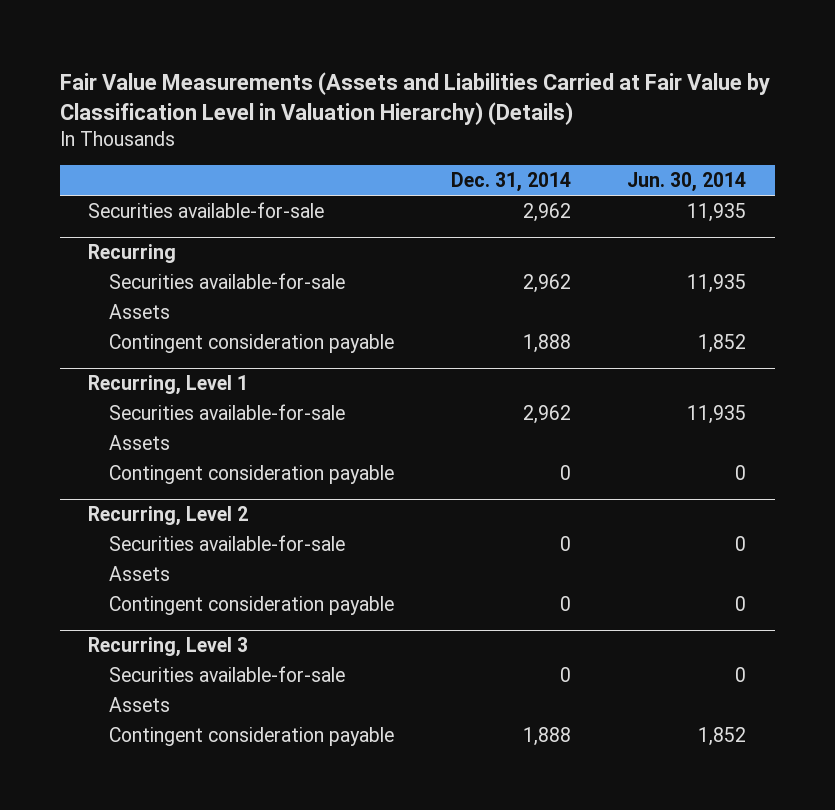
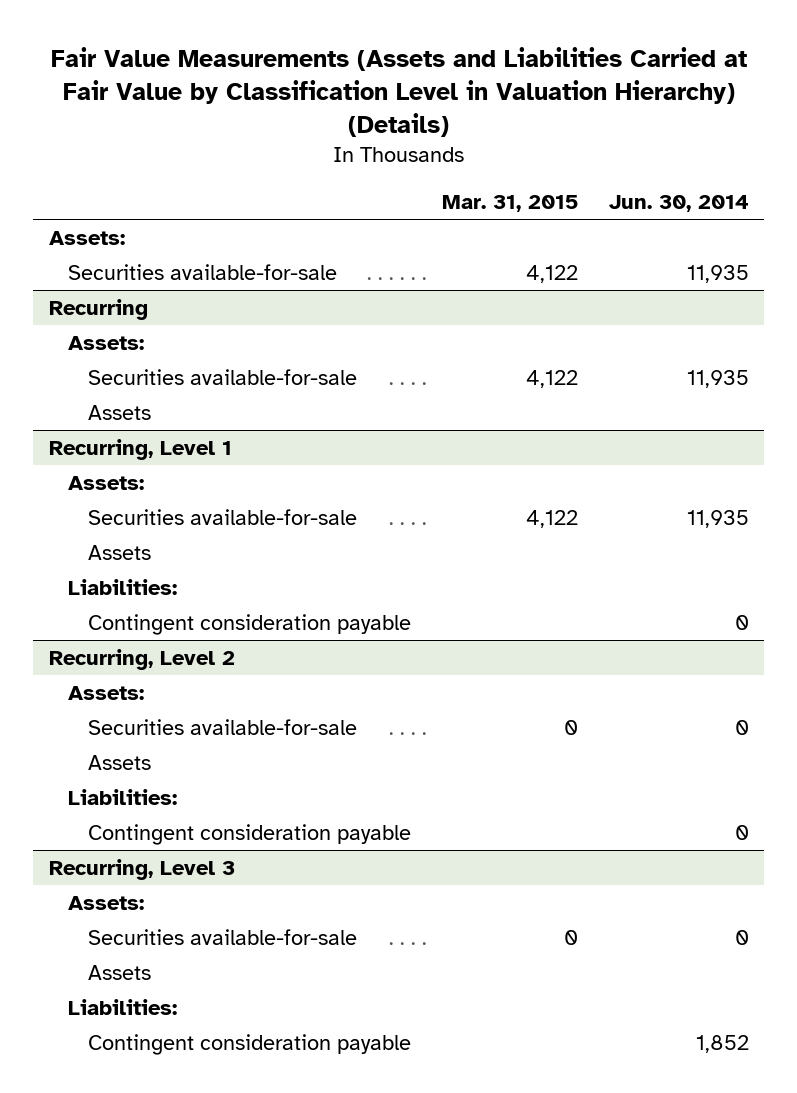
- | Dec. 31, 2014 | Jun. 30, 2014
+ | Mar. 31, 2015 | Jun. 30, 2014
+ Assets:
@ Recurring
+ Assets:
- Contingent consideration payable | 1,888 | 1,852
@ Recurring, Level 1
+ Assets:
+ Liabilities:
@ Recurring, Level 2
+ Assets:
+ Liabilities:
@ Recurring, Level 3
+ Assets:
+ Liabilities:

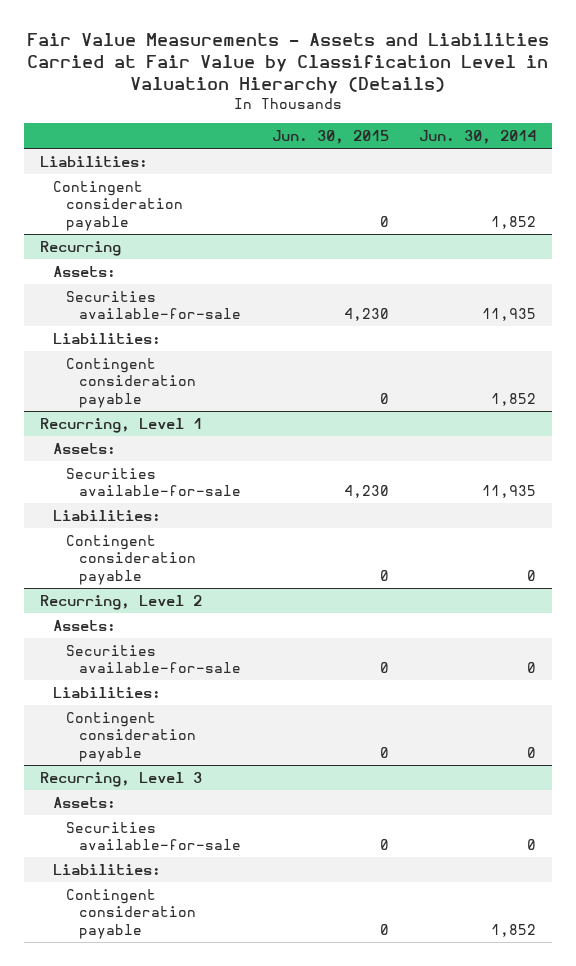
- Fair Value Measurements (Assets and Liabilities Carried at Fair Value by Classification Level in Valuation Hierarchy) (Details)
+ Fair Value Measurements - Assets and Liabilities Carried at Fair Value by Classification Level in Valuation Hierarchy (Details)
- | Mar. 31, 2015 | Jun. 30, 2014
+ | Jun. 30, 2015 | Jun. 30, 2014
- Assets:
- Securities available-for-sale | 4,122 | 11,935
+ Liabilities:
+ Contingent consideration payable | 0 | 1,852
@ Recurring
- Assets
+ Liabilities:
+ Contingent consideration payable | 0 | 1,852
@ Recurring, Level 1
- Assets
@ Recurring, Level 2
- Assets
@ Recurring, Level 3
- Assets

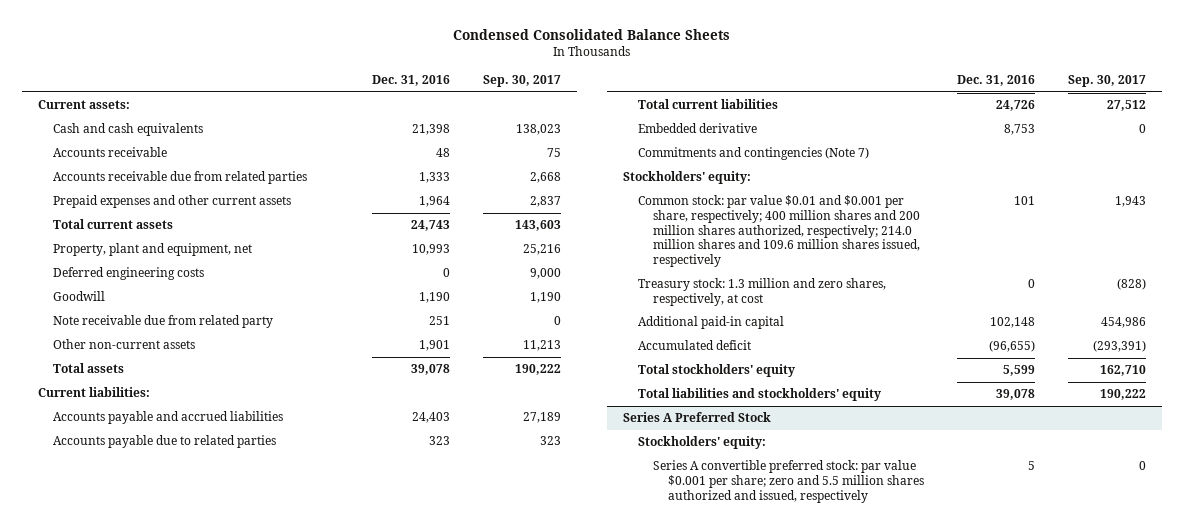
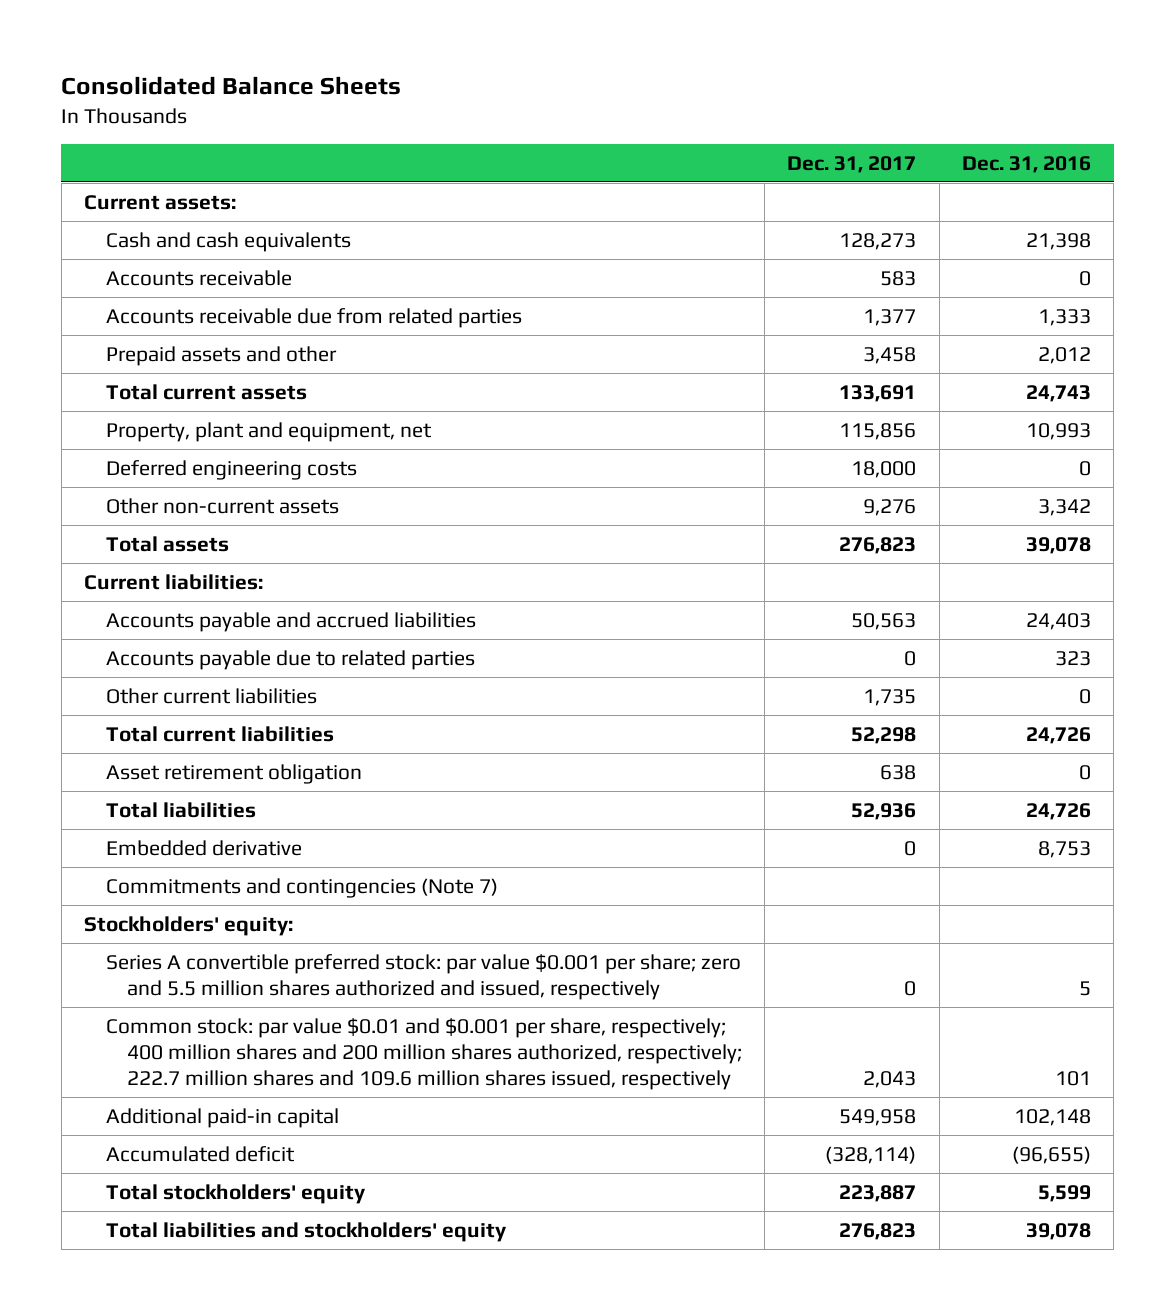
- Condensed Consolidated Balance Sheets
+ Consolidated Balance Sheets
- | Dec. 31, 2016 | Sep. 30, 2017
+ | Dec. 31, 2017 | Dec. 31, 2016
- Accounts receivable | 48 | 75
+ Accounts receivable | 583 | 0
- Prepaid expenses and other current assets | 1,964 | 2,837
+ Prepaid assets and other | 3,458 | 2,012
- Goodwill | 1,190 | 1,190
- Note receivable due from related party | 251 | 0
- Other non-current assets | 1,901 | 11,213
+ Other non-current assets | 9,276 | 3,342
+ Other current liabilities | 1,735 | 0
+ Asset retirement obligation | 638 | 0
+ Total liabilities | 52,936 | 24,726
- Common stock: par value $0.01 and $0.001 per share, respectively; 400 million shares and 200 million shares authorized, respectively; 214.0 million shares and 109.6 million shares issued, respectively | 101 | 1,943
- Treasury stock: 1.3 million and zero shares, respectively, at cost | 0 | (828)
+ Series A convertible preferred stock: par value $0.001 per share; zero and 5.5 million shares authorized and issued, respectively | 0 | 5
+ Common stock: par value $0.01 and $0.001 per share, respectively; 400 million shares and 200 million shares authorized, respectively; 222.7 million shares and 109.6 million shares issued, respectively | 2,043 | 101
- Series A Preferred Stock
- Stockholders' equity:
- Series A convertible preferred stock: par value $0.001 per share; zero and 5.5 million shares authorized and issued, respectively | 5 | 0

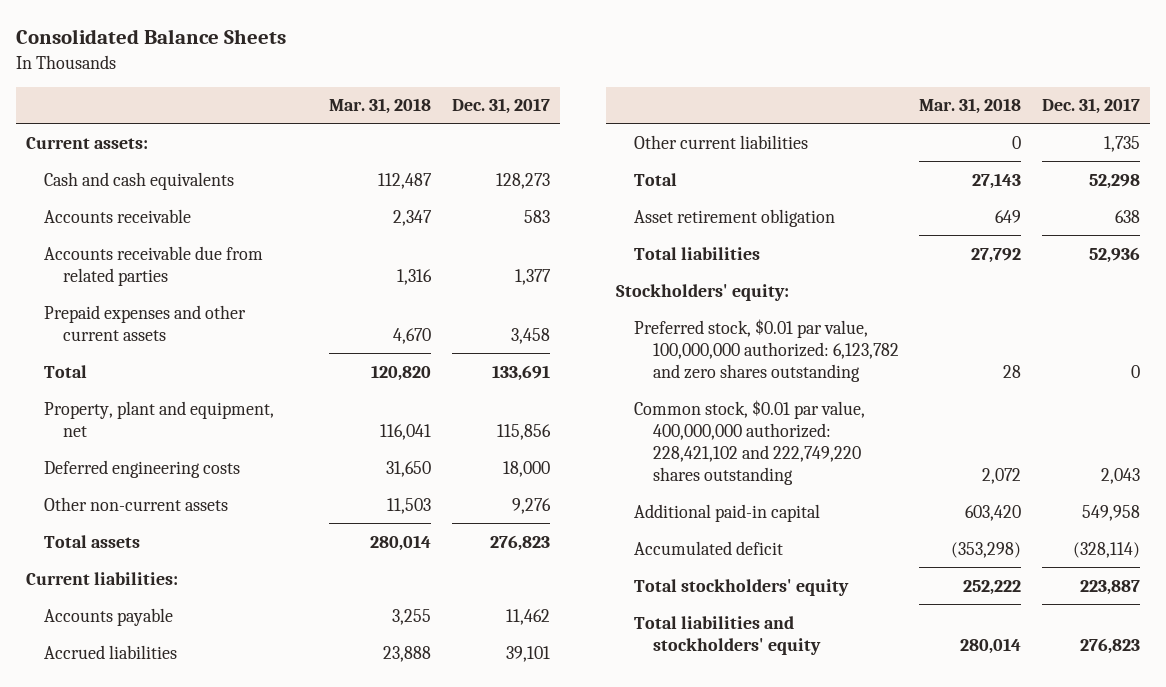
- | Dec. 31, 2017 | Dec. 31, 2016
+ | Mar. 31, 2018 | Dec. 31, 2017
- Prepaid assets and other | 3,458 | 2,012
- Total current assets | 133,691 | 24,743
+ Prepaid expenses and other current assets | 4,670 | 3,458
+ Total | 120,820 | 133,691
- Accounts payable and accrued liabilities | 50,563 | 24,403
- Accounts payable due to related parties | 0 | 323
+ Accounts payable | 3,255 | 11,462
+ Accrued liabilities | 23,888 | 39,101
- Total current liabilities | 52,298 | 24,726
+ Total | 27,143 | 52,298
- Embedded derivative | 0 | 8,753
- Commitments and contingencies (Note 7)
- Series A convertible preferred stock: par value $0.001 per share; zero and 5.5 million shares authorized and issued, respectively | 0 | 5
- Common stock: par value $0.01 and $0.001 per share, respectively; 400 million shares and 200 million shares authorized, respectively; 222.7 million shares and 109.6 million shares issued, respectively | 2,043 | 101
+ Preferred stock, $0.01 par value, 100,000,000 authorized: 6,123,782 and zero shares outstanding | 28 | 0
+ Common stock, $0.01 par value, 400,000,000 authorized: 228,421,102 and 222,749,220 shares outstanding | 2,072 | 2,043

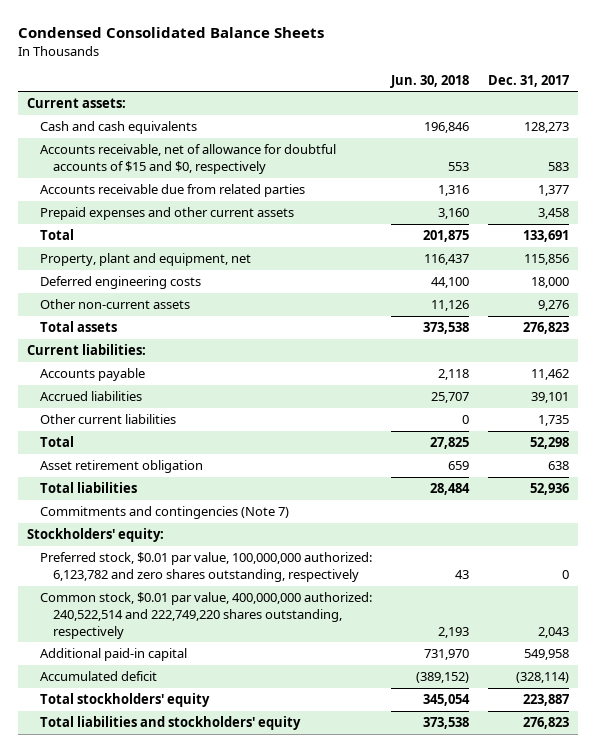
- Consolidated Balance Sheets
+ Condensed Consolidated Balance Sheets
- | Mar. 31, 2018 | Dec. 31, 2017
+ | Jun. 30, 2018 | Dec. 31, 2017
- Accounts receivable | 2,347 | 583
+ Accounts receivable, net of allowance for doubtful accounts of $15 and $0, respectively | 553 | 583
+ Commitments and contingencies (Note 7)
- Preferred stock, $0.01 par value, 100,000,000 authorized: 6,123,782 and zero shares outstanding | 28 | 0
- Common stock, $0.01 par value, 400,000,000 authorized: 228,421,102 and 222,749,220 shares outstanding | 2,072 | 2,043
+ Preferred stock, $0.01 par value, 100,000,000 authorized: 6,123,782 and zero shares outstanding, respectively | 43 | 0
+ Common stock, $0.01 par value, 400,000,000 authorized: 240,522,514 and 222,749,220 shares outstanding, respectively | 2,193 | 2,043

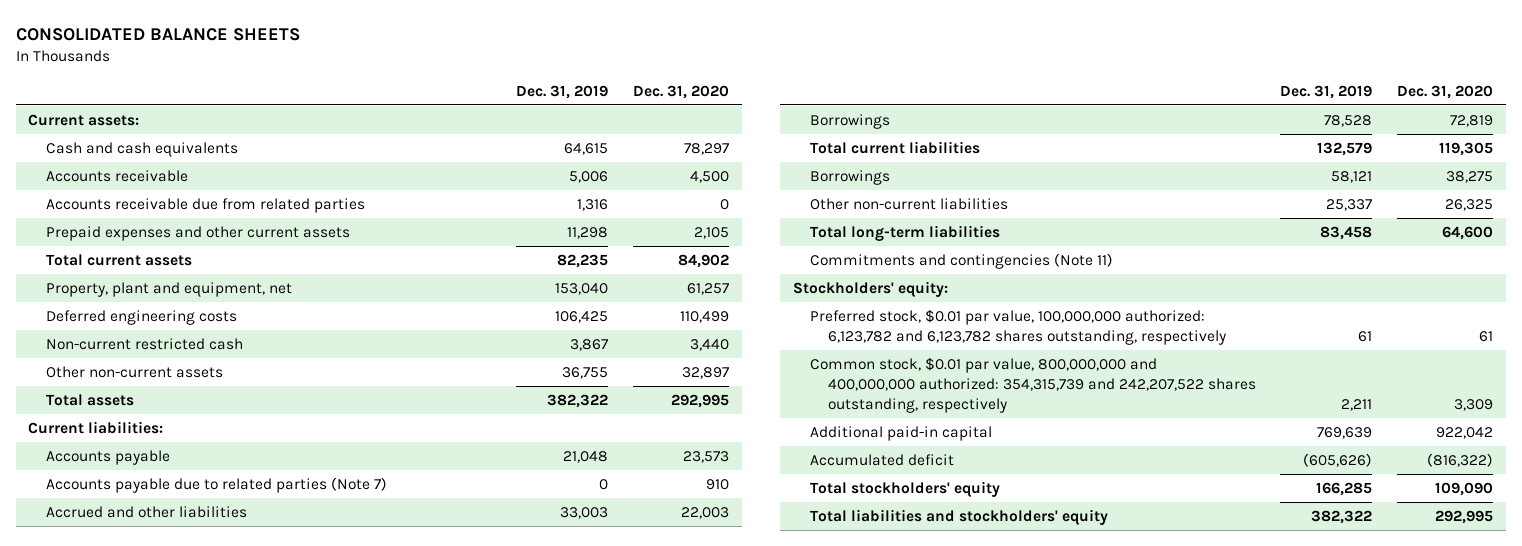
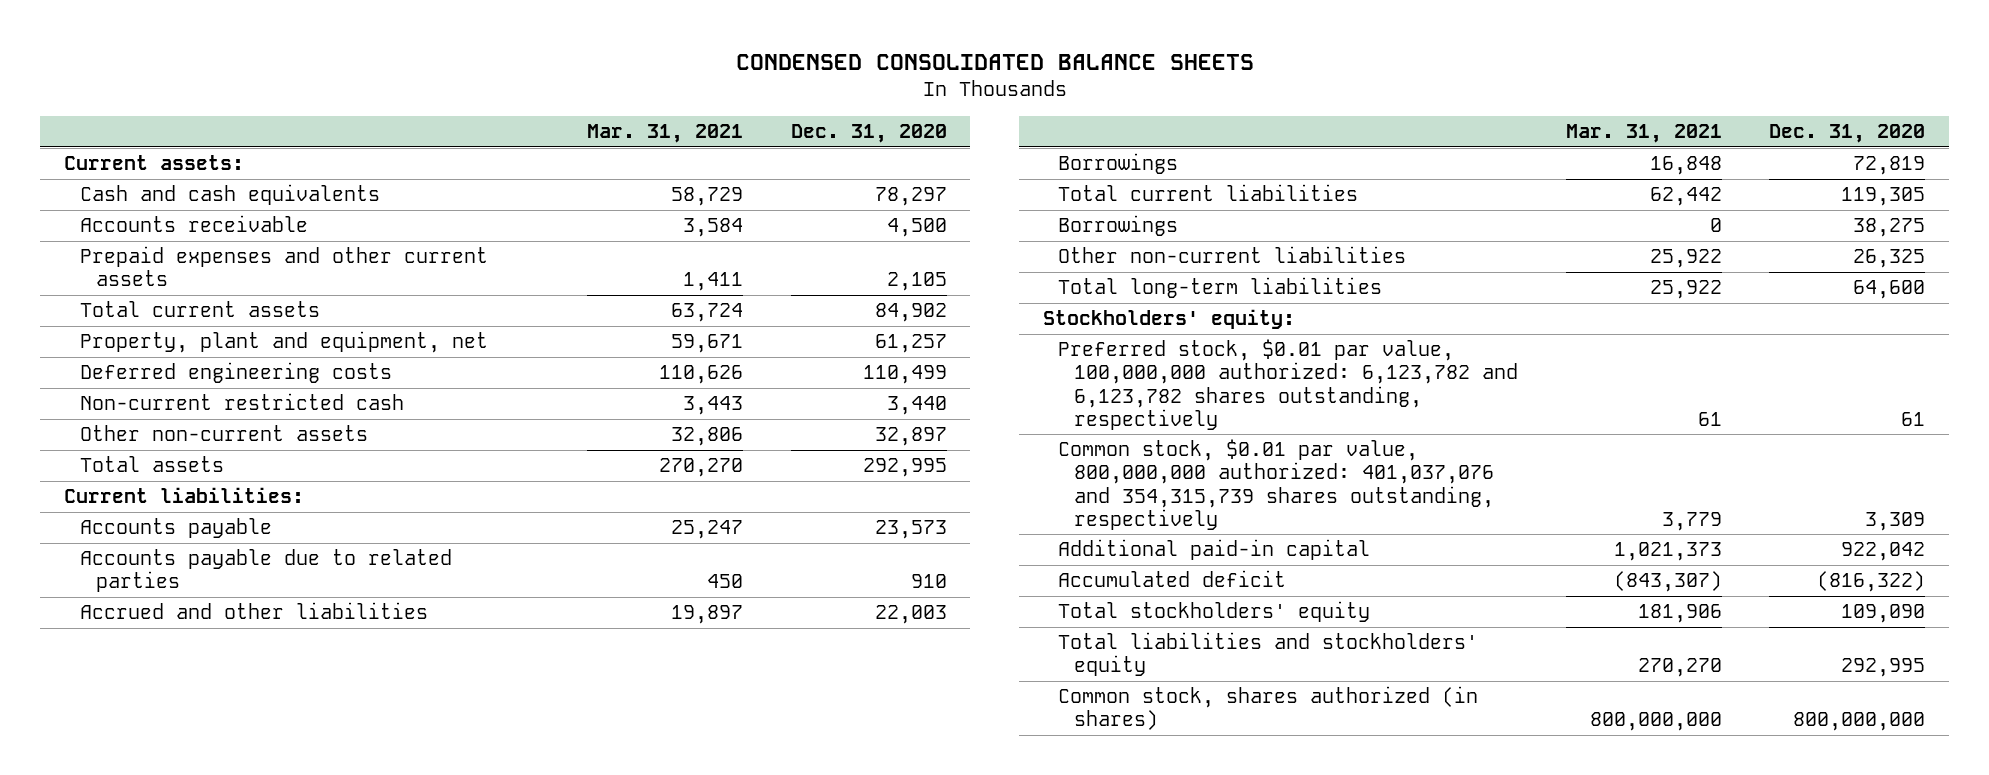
- CONSOLIDATED BALANCE SHEETS
+ CONDENSED CONSOLIDATED BALANCE SHEETS
- | Dec. 31, 2019 | Dec. 31, 2020
+ | Mar. 31, 2021 | Dec. 31, 2020
- Accounts receivable due from related parties | 1,316 | 0
- Accounts payable due to related parties (Note 7) | 0 | 910
+ Accounts payable due to related parties | 450 | 910
- Commitments and contingencies (Note 11)
- Common stock, $0.01 par value, 800,000,000 and 400,000,000 authorized: 354,315,739 and 242,207,522 shares outstanding, respectively | 2,211 | 3,309
+ Common stock, $0.01 par value, 800,000,000 authorized: 401,037,076 and 354,315,739 shares outstanding, respectively | 3,779 | 3,309
+ Common stock, shares authorized (in shares) | 800,000,000 | 800,000,000

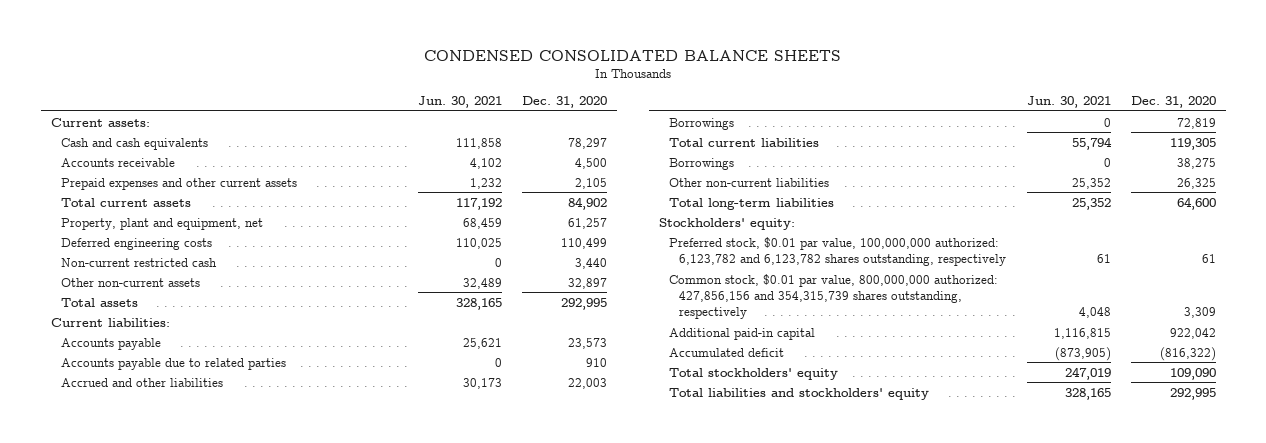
- | Mar. 31, 2021 | Dec. 31, 2020
+ | Jun. 30, 2021 | Dec. 31, 2020
- Common stock, $0.01 par value, 800,000,000 authorized: 401,037,076 and 354,315,739 shares outstanding, respectively | 3,779 | 3,309
+ Common stock, $0.01 par value, 800,000,000 authorized: 427,856,156 and 354,315,739 shares outstanding, respectively | 4,048 | 3,309
- Common stock, shares authorized (in shares) | 800,000,000 | 800,000,000

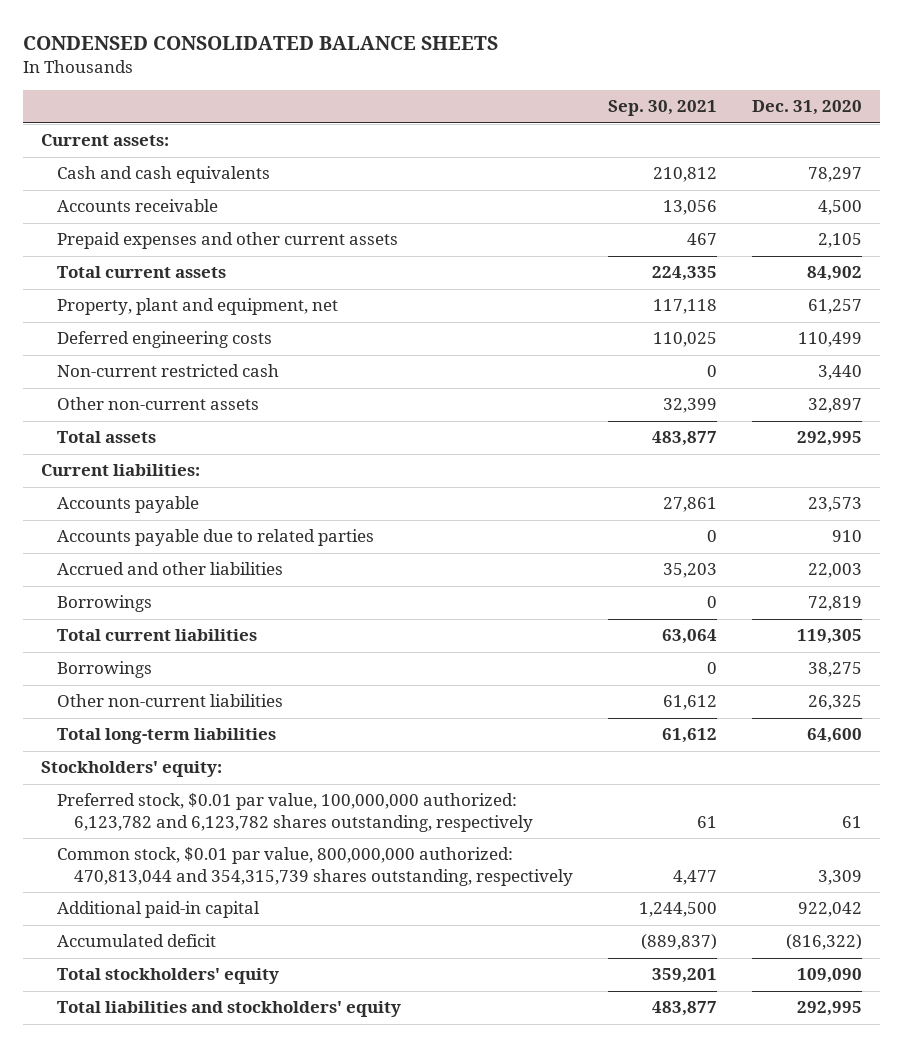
- | Jun. 30, 2021 | Dec. 31, 2020
+ | Sep. 30, 2021 | Dec. 31, 2020
- Common stock, $0.01 par value, 800,000,000 authorized: 427,856,156 and 354,315,739 shares outstanding, respectively | 4,048 | 3,309
+ Common stock, $0.01 par value, 800,000,000 authorized: 470,813,044 and 354,315,739 shares outstanding, respectively | 4,477 | 3,309

